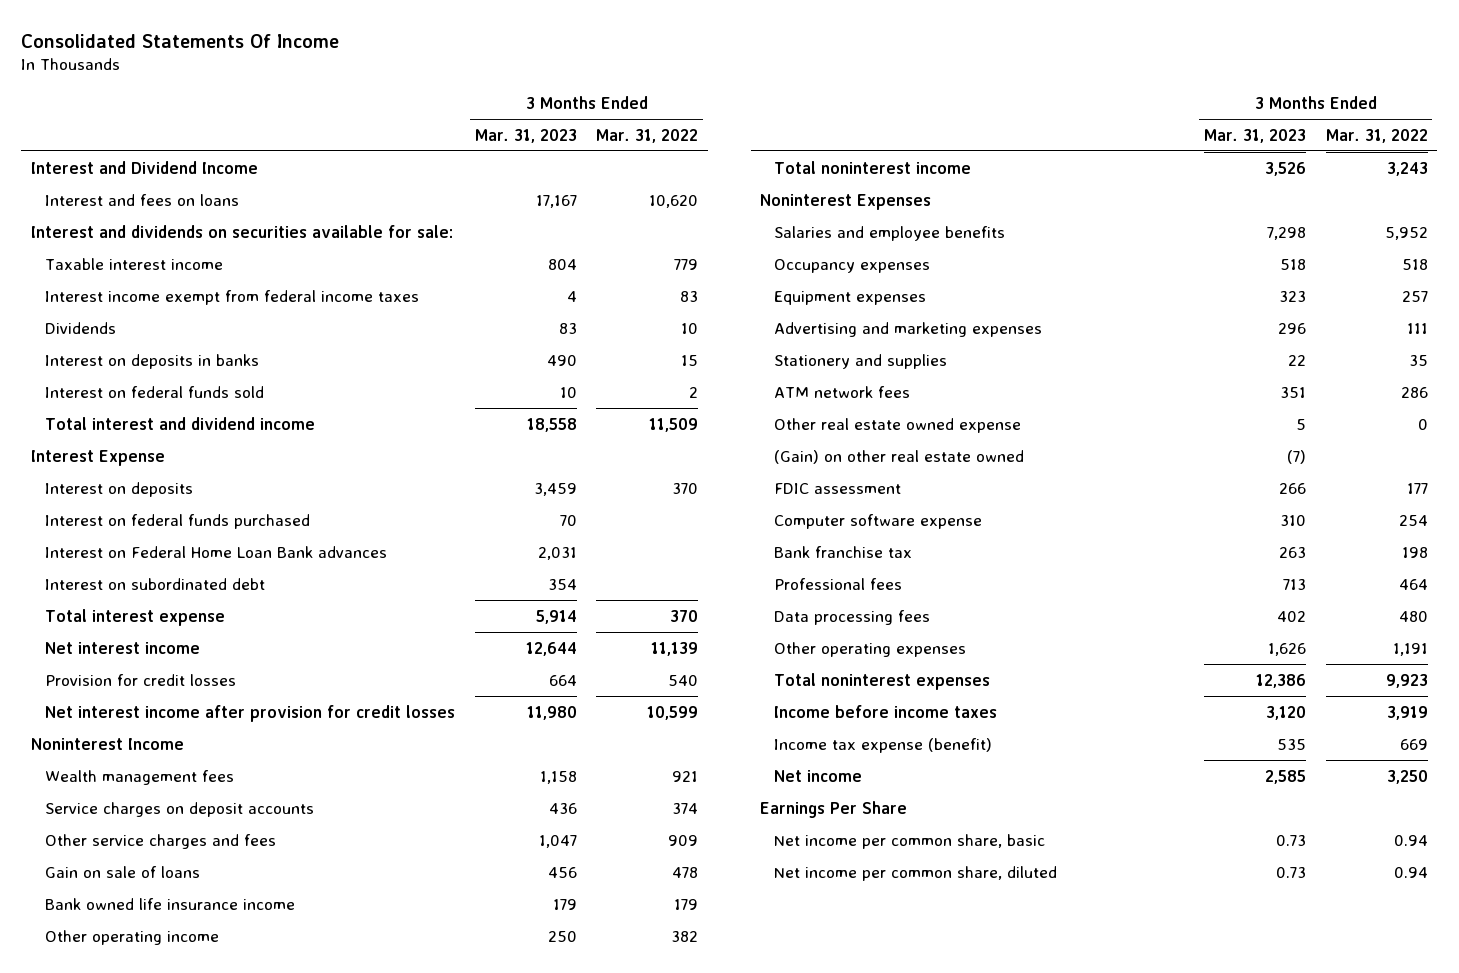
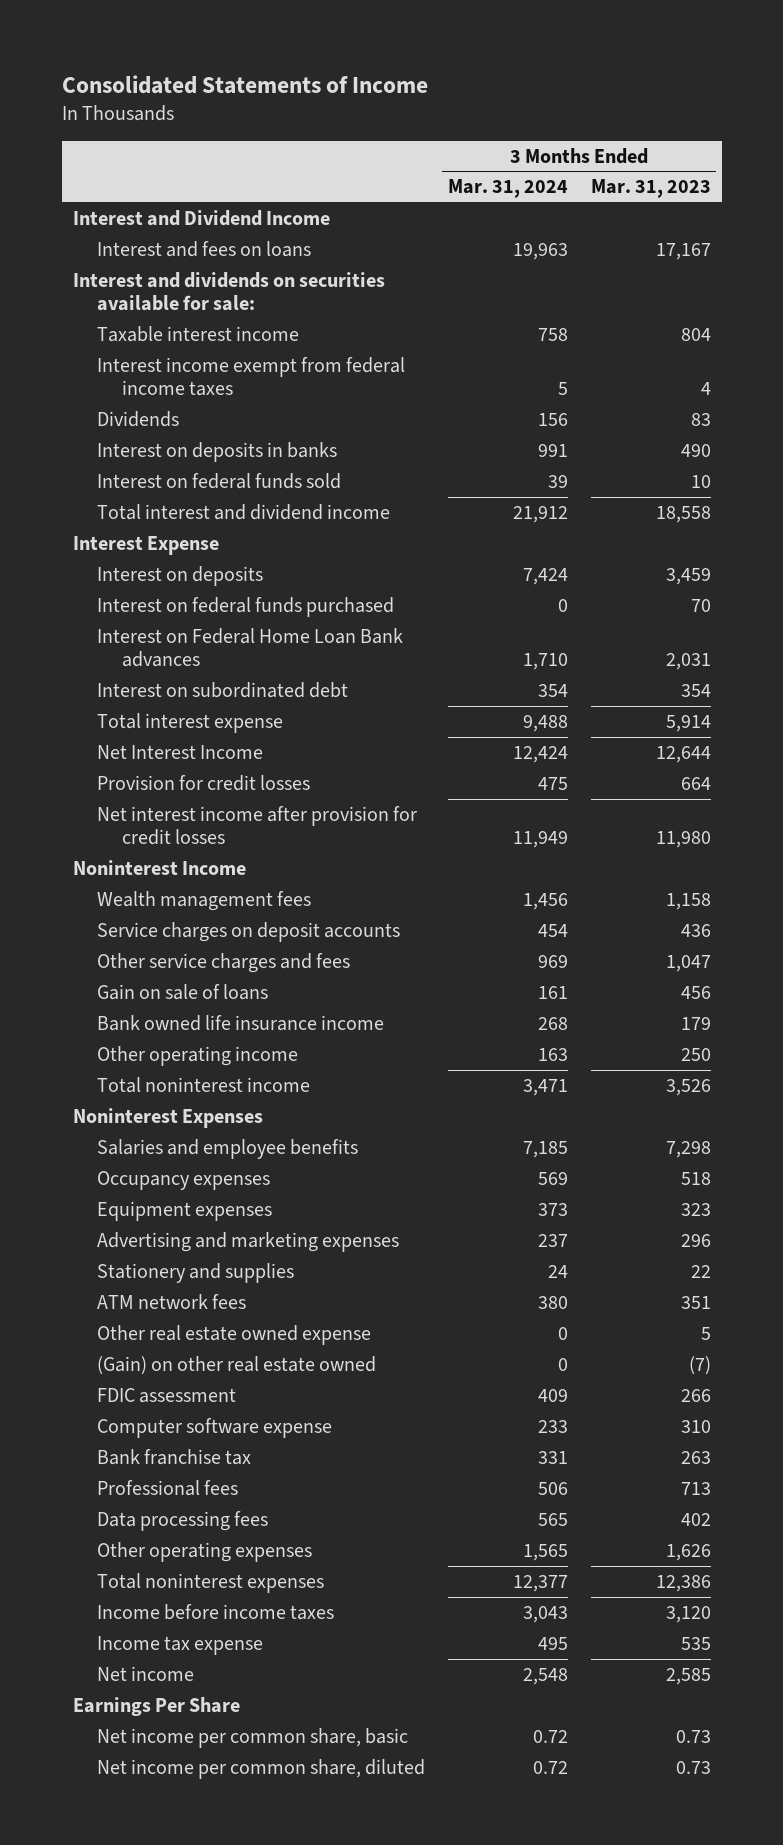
- Consolidated Statements Of Income
+ Consolidated Statements of Income
- | 3 Months Ended Mar. 31, 2023 | 3 Months Ended Mar. 31, 2022
+ | 3 Months Ended Mar. 31, 2024 | 3 Months Ended Mar. 31, 2023
- Net interest income | 12,644 | 11,139
+ Net Interest Income | 12,424 | 12,644
- Income tax expense (benefit) | 535 | 669
+ Income tax expense | 495 | 535

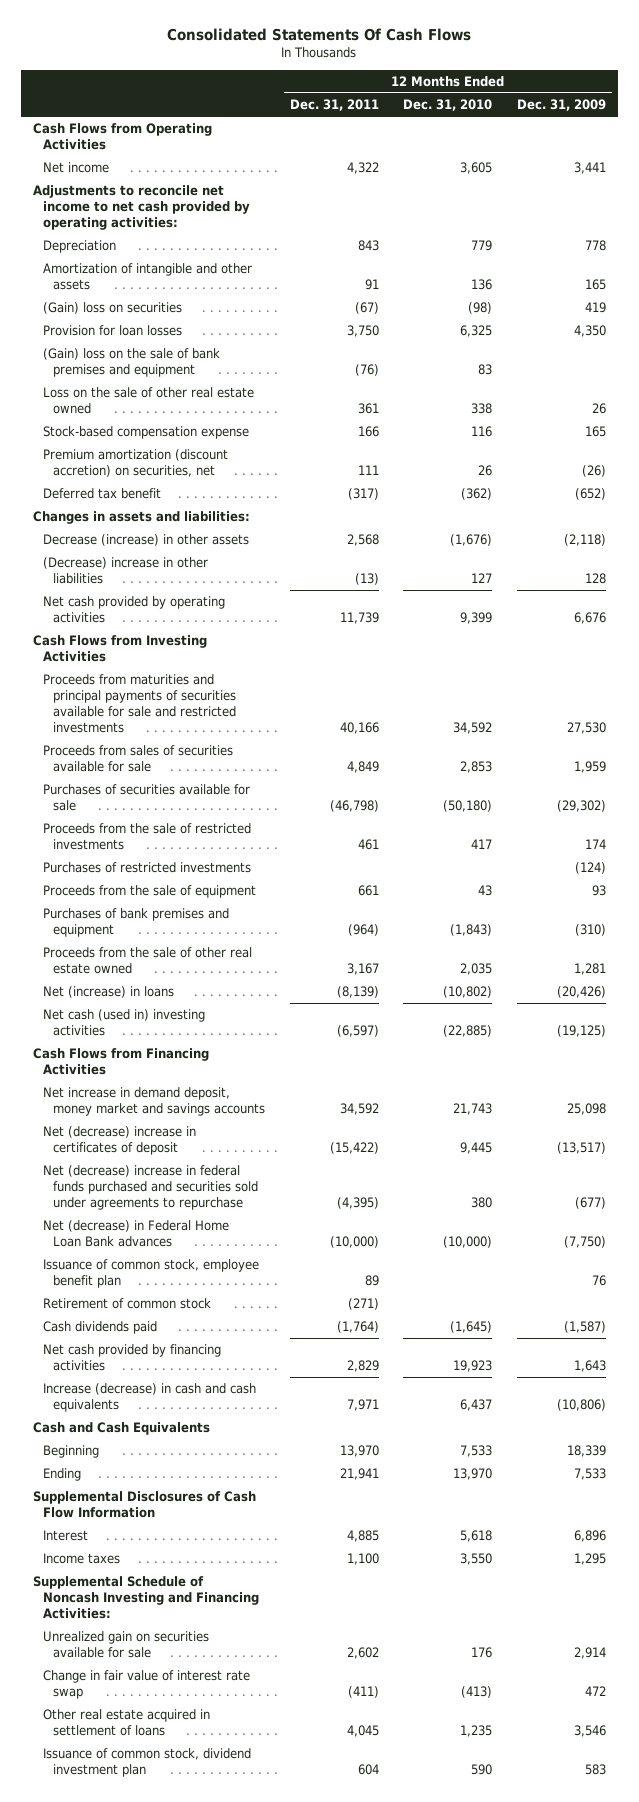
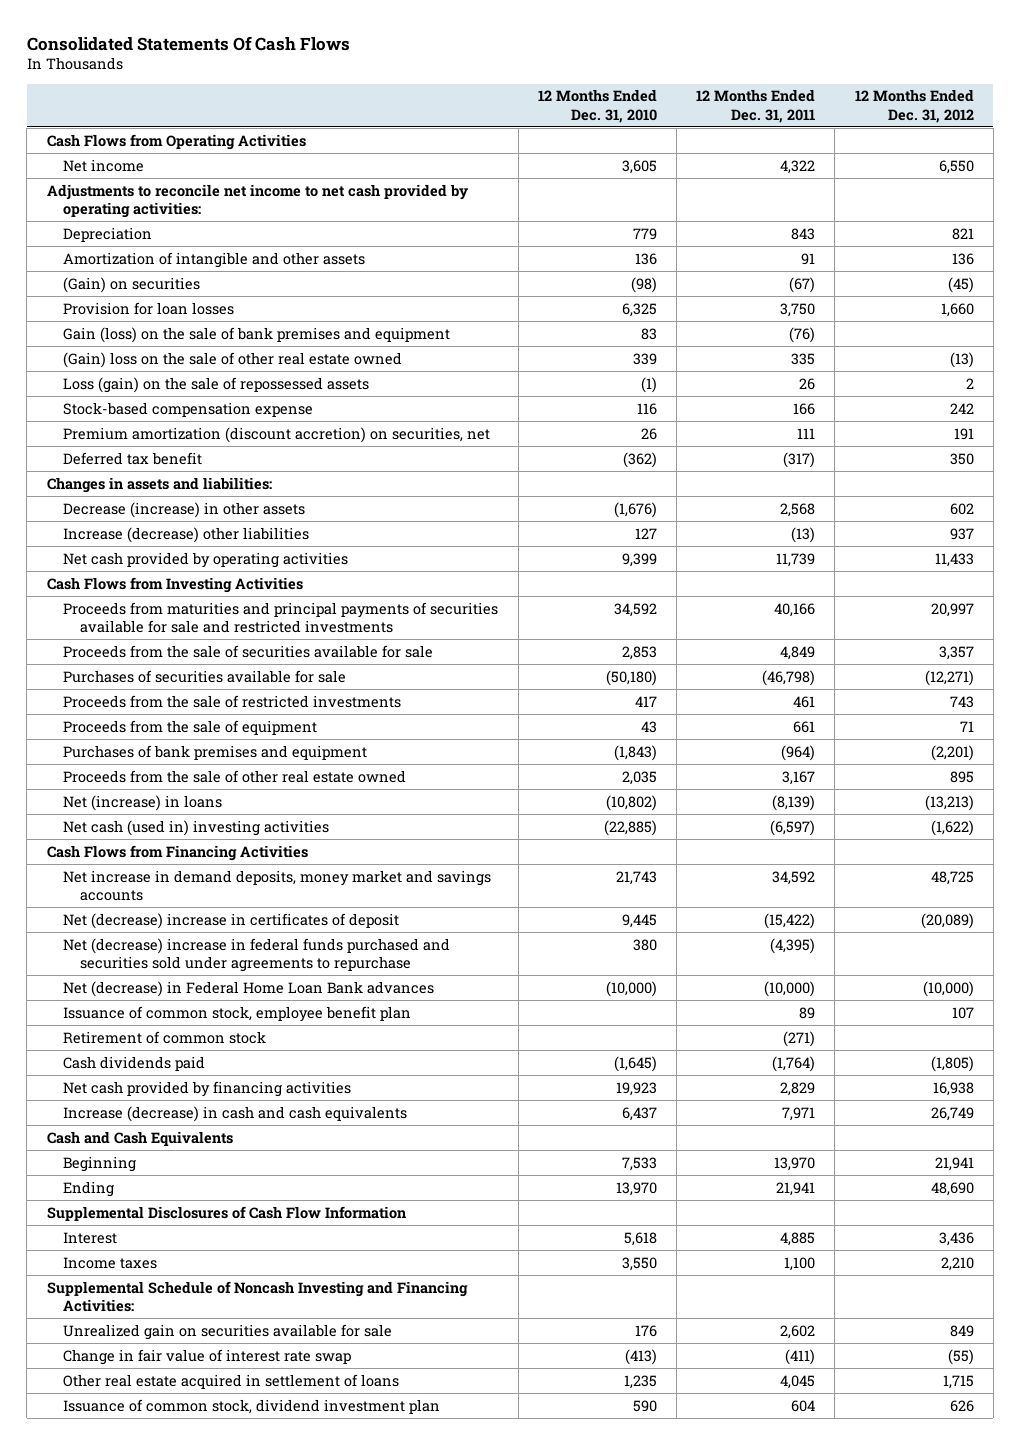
- | 12 Months Ended Dec. 31, 2011 | 12 Months Ended Dec. 31, 2010 | 12 Months Ended Dec. 31, 2009
+ | 12 Months Ended Dec. 31, 2010 | 12 Months Ended Dec. 31, 2011 | 12 Months Ended Dec. 31, 2012
- (Gain) loss on securities | (67) | (98) | 419
+ (Gain) on securities | (98) | (67) | (45)
- (Gain) loss on the sale of bank premises and equipment | (76) | 83 |
- Loss on the sale of other real estate owned | 361 | 338 | 26
+ Gain (loss) on the sale of bank premises and equipment | 83 | (76) |
+ (Gain) loss on the sale of other real estate owned | 339 | 335 | (13)
+ Loss (gain) on the sale of repossessed assets | (1) | 26 | 2
- (Decrease) increase in other liabilities | (13) | 127 | 128
+ Increase (decrease) other liabilities | 127 | (13) | 937
- Proceeds from sales of securities available for sale | 4,849 | 2,853 | 1,959
+ Proceeds from the sale of securities available for sale | 2,853 | 4,849 | 3,357
- Purchases of restricted investments | | | (124)
- Net increase in demand deposit, money market and savings accounts | 34,592 | 21,743 | 25,098
+ Net increase in demand deposits, money market and savings accounts | 21,743 | 34,592 | 48,725

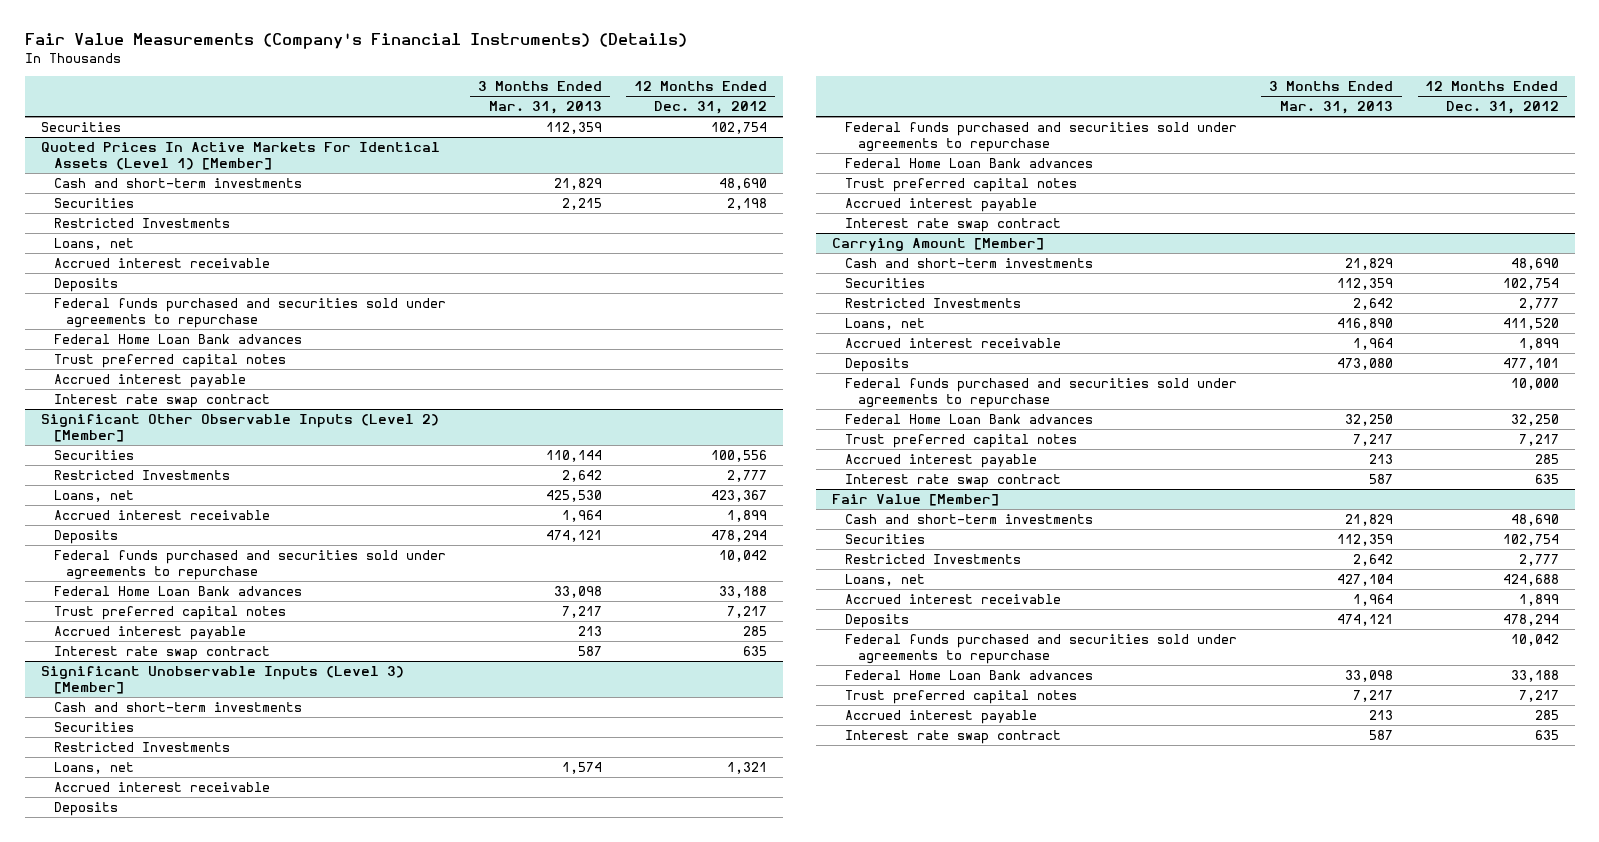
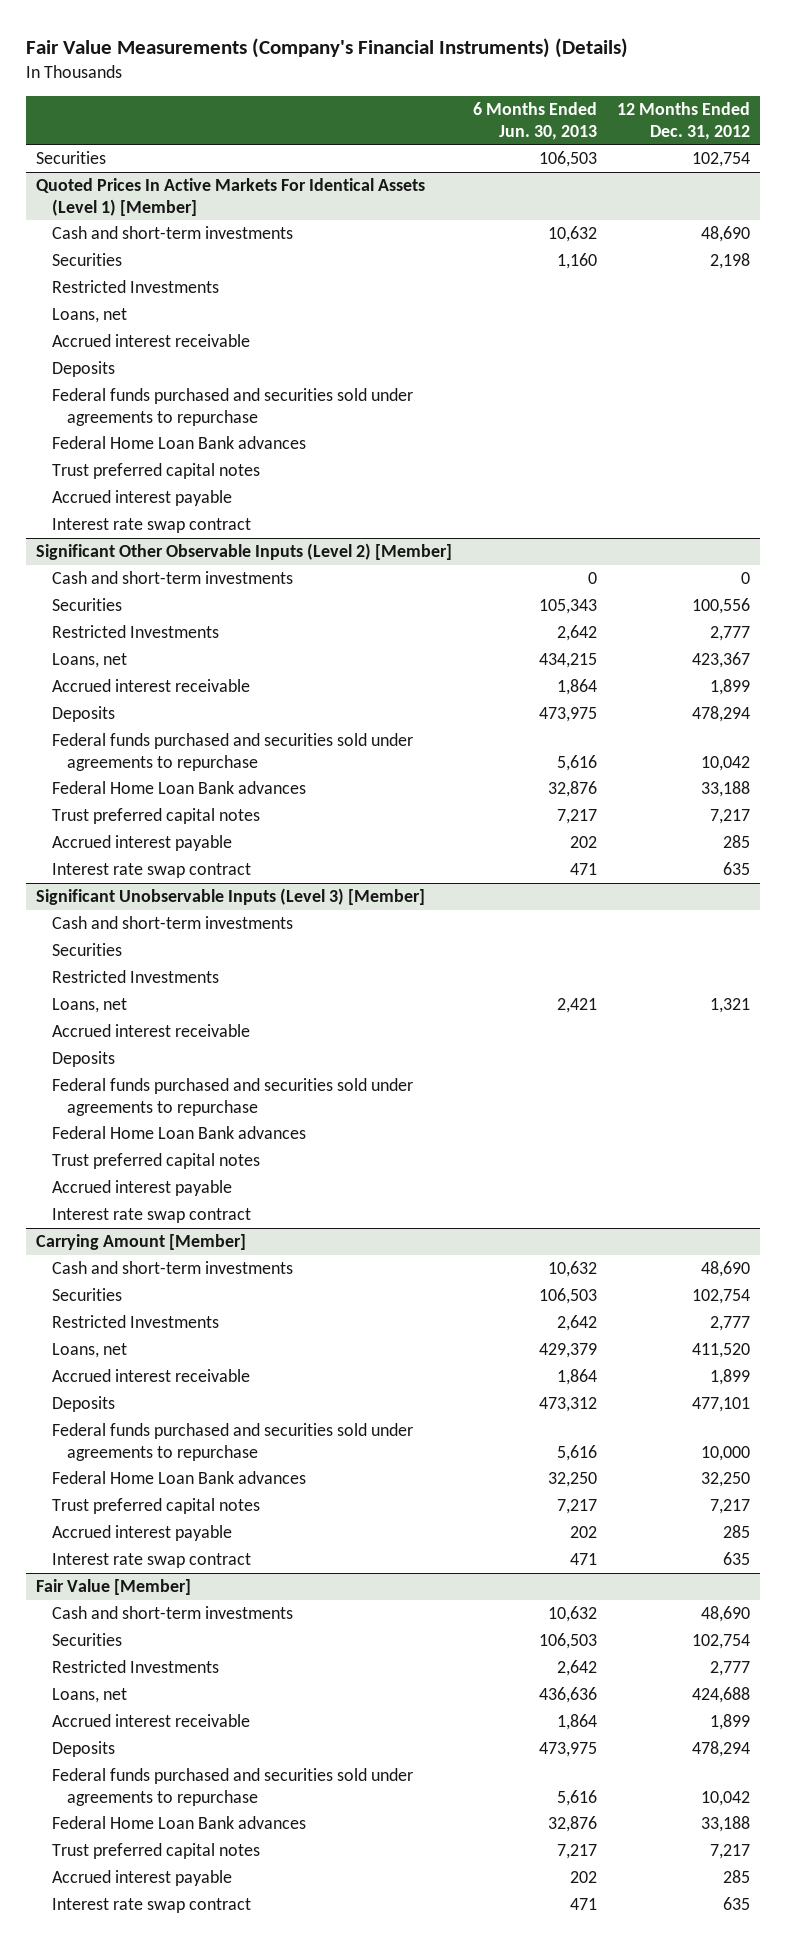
- | 3 Months Ended Mar. 31, 2013 | 12 Months Ended Dec. 31, 2012
+ | 6 Months Ended Jun. 30, 2013 | 12 Months Ended Dec. 31, 2012
@ Significant Other Observable Inputs (Level 2) [Member]
+ Cash and short-term investments | 0 | 0

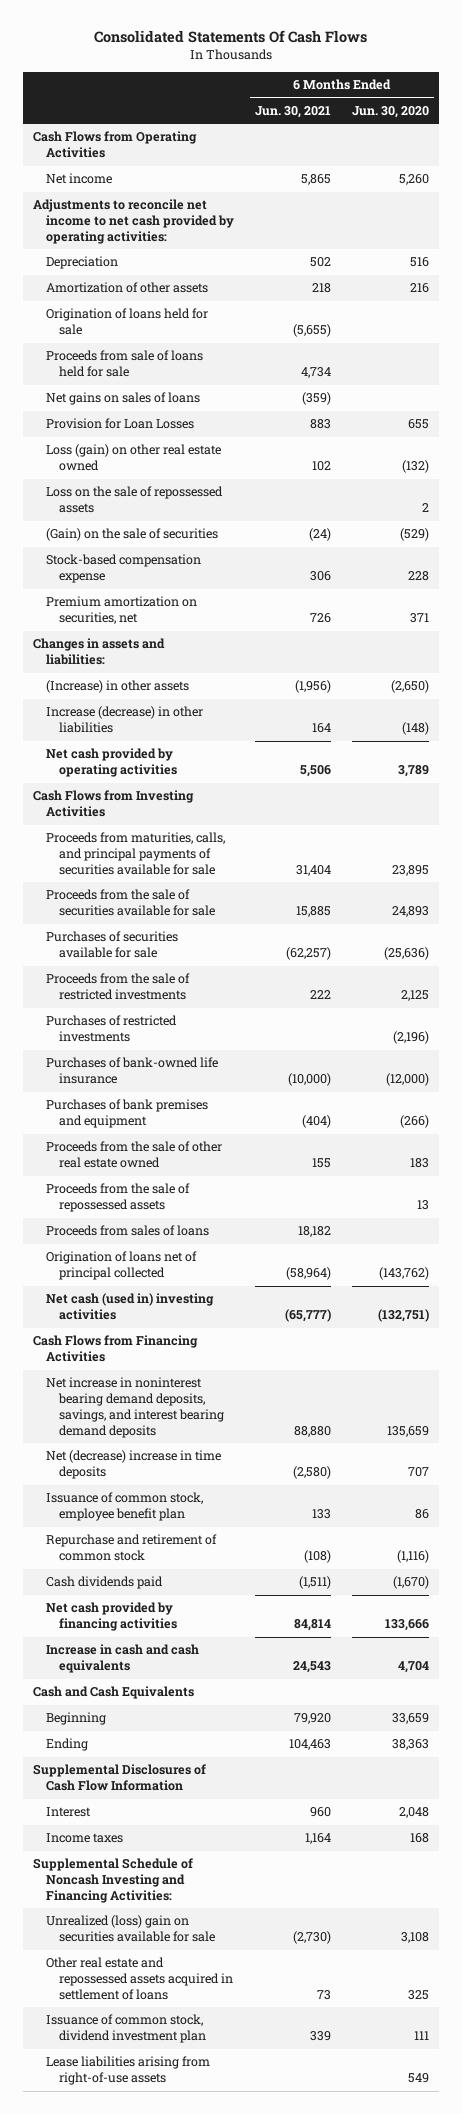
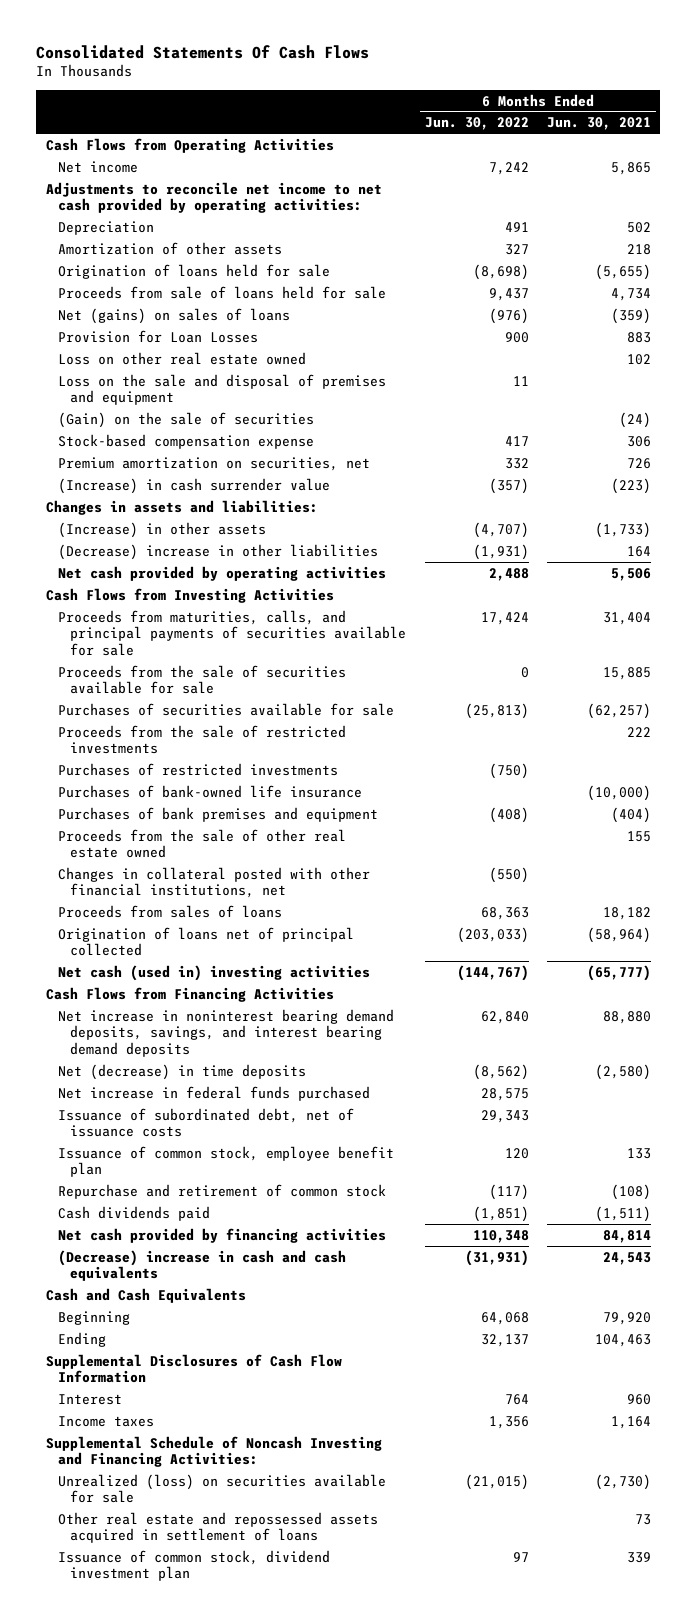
- | 6 Months Ended Jun. 30, 2021 | 6 Months Ended Jun. 30, 2020
+ | 6 Months Ended Jun. 30, 2022 | 6 Months Ended Jun. 30, 2021
- Net gains on sales of loans | (359) |
+ Net (gains) on sales of loans | (976) | (359)
- Loss (gain) on other real estate owned | 102 | (132)
- Loss on the sale of repossessed assets | | 2
+ Loss on other real estate owned | | 102
+ Loss on the sale and disposal of premises and equipment | 11 |
+ (Increase) in cash surrender value | (357) | (223)
- (Increase) in other assets | (1,956) | (2,650)
- Increase (decrease) in other liabilities | 164 | (148)
+ (Increase) in other assets | (4,707) | (1,733)
+ (Decrease) increase in other liabilities | (1,931) | 164
- Proceeds from the sale of repossessed assets | | 13
+ Changes in collateral posted with other financial institutions, net | (550) |
- Net (decrease) increase in time deposits | (2,580) | 707
+ Net (decrease) in time deposits | (8,562) | (2,580)
+ Net increase in federal funds purchased | 28,575 |
+ Issuance of subordinated debt, net of issuance costs | 29,343 |
- Increase in cash and cash equivalents | 24,543 | 4,704
+ (Decrease) increase in cash and cash equivalents | (31,931) | 24,543
- Unrealized (loss) gain on securities available for sale | (2,730) | 3,108
+ Unrealized (loss) on securities available for sale | (21,015) | (2,730)
- Lease liabilities arising from right-of-use assets | | 549

